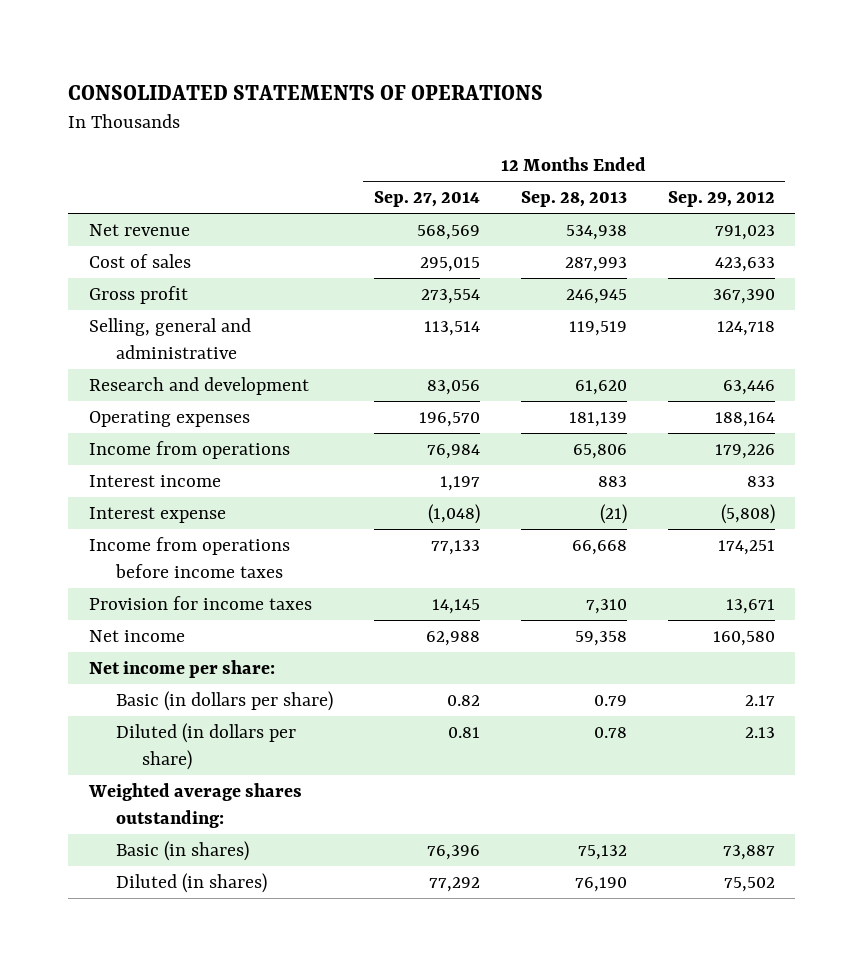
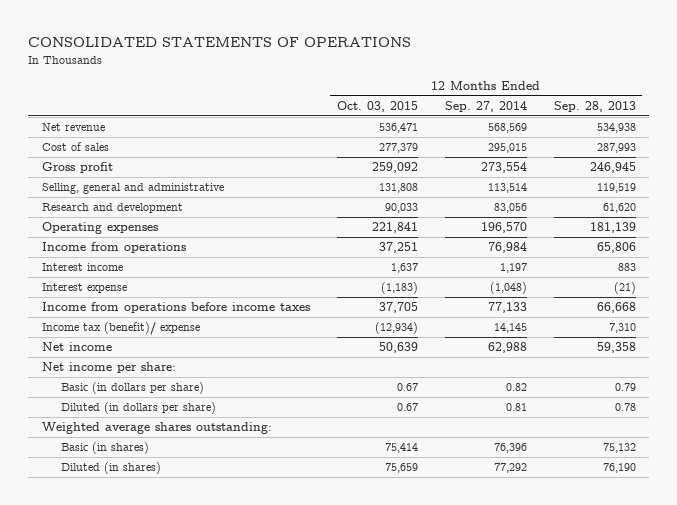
- | 12 Months Ended Sep. 27, 2014 | 12 Months Ended Sep. 28, 2013 | 12 Months Ended Sep. 29, 2012
+ | 12 Months Ended Oct. 03, 2015 | 12 Months Ended Sep. 27, 2014 | 12 Months Ended Sep. 28, 2013
- Provision for income taxes | 14,145 | 7,310 | 13,671
+ Income tax (benefit)/ expense | (12,934) | 14,145 | 7,310

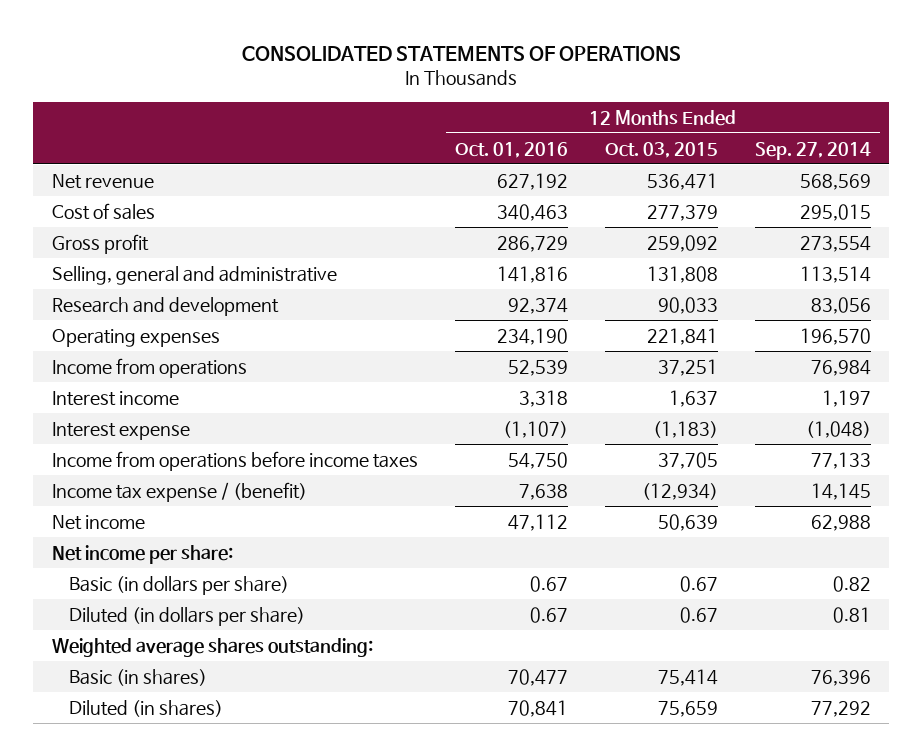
- | 12 Months Ended Oct. 03, 2015 | 12 Months Ended Sep. 27, 2014 | 12 Months Ended Sep. 28, 2013
+ | 12 Months Ended Oct. 01, 2016 | 12 Months Ended Oct. 03, 2015 | 12 Months Ended Sep. 27, 2014
- Income tax (benefit)/ expense | (12,934) | 14,145 | 7,310
+ Income tax expense / (benefit) | 7,638 | (12,934) | 14,145

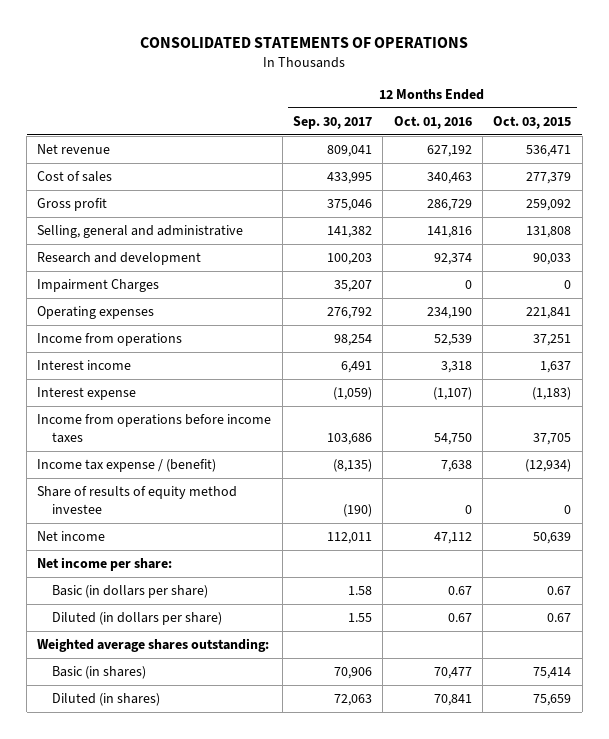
- | 12 Months Ended Oct. 01, 2016 | 12 Months Ended Oct. 03, 2015 | 12 Months Ended Sep. 27, 2014
+ | 12 Months Ended Sep. 30, 2017 | 12 Months Ended Oct. 01, 2016 | 12 Months Ended Oct. 03, 2015
+ Impairment Charges | 35,207 | 0 | 0
+ Share of results of equity method investee | (190) | 0 | 0

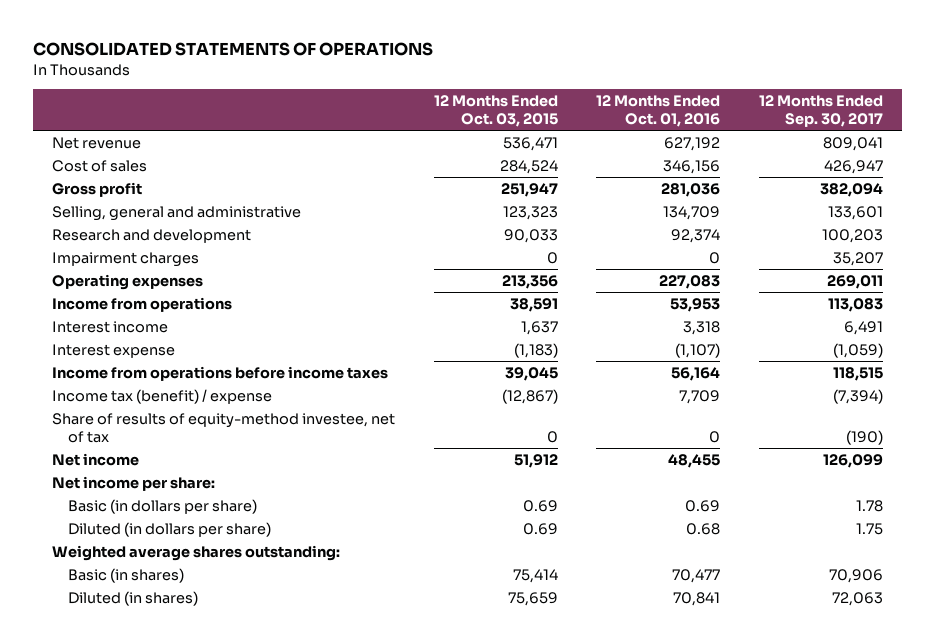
- | 12 Months Ended Sep. 30, 2017 | 12 Months Ended Oct. 01, 2016 | 12 Months Ended Oct. 03, 2015
+ | 12 Months Ended Oct. 03, 2015 | 12 Months Ended Oct. 01, 2016 | 12 Months Ended Sep. 30, 2017
- Cost of sales | 433,995 | 340,463 | 277,379
- Gross profit | 375,046 | 286,729 | 259,092
- Selling, general and administrative | 141,382 | 141,816 | 131,808
+ Cost of sales | 284,524 | 346,156 | 426,947
+ Gross profit | 251,947 | 281,036 | 382,094
+ Selling, general and administrative | 123,323 | 134,709 | 133,601
- Impairment Charges | 35,207 | 0 | 0
- Operating expenses | 276,792 | 234,190 | 221,841
- Income from operations | 98,254 | 52,539 | 37,251
+ Impairment charges | 0 | 0 | 35,207
+ Operating expenses | 213,356 | 227,083 | 269,011
+ Income from operations | 38,591 | 53,953 | 113,083
- Income from operations before income taxes | 103,686 | 54,750 | 37,705
- Income tax expense / (benefit) | (8,135) | 7,638 | (12,934)
- Share of results of equity method investee | (190) | 0 | 0
- Net income | 112,011 | 47,112 | 50,639
+ Income from operations before income taxes | 39,045 | 56,164 | 118,515
+ Income tax (benefit) / expense | (12,867) | 7,709 | (7,394)
+ Share of results of equity-method investee, net of tax | 0 | 0 | (190)
+ Net income | 51,912 | 48,455 | 126,099
- Basic (in dollars per share) | 1.58 | 0.67 | 0.67
- Diluted (in dollars per share) | 1.55 | 0.67 | 0.67
+ Basic (in dollars per share) | 0.69 | 0.69 | 1.78
+ Diluted (in dollars per share) | 0.69 | 0.68 | 1.75

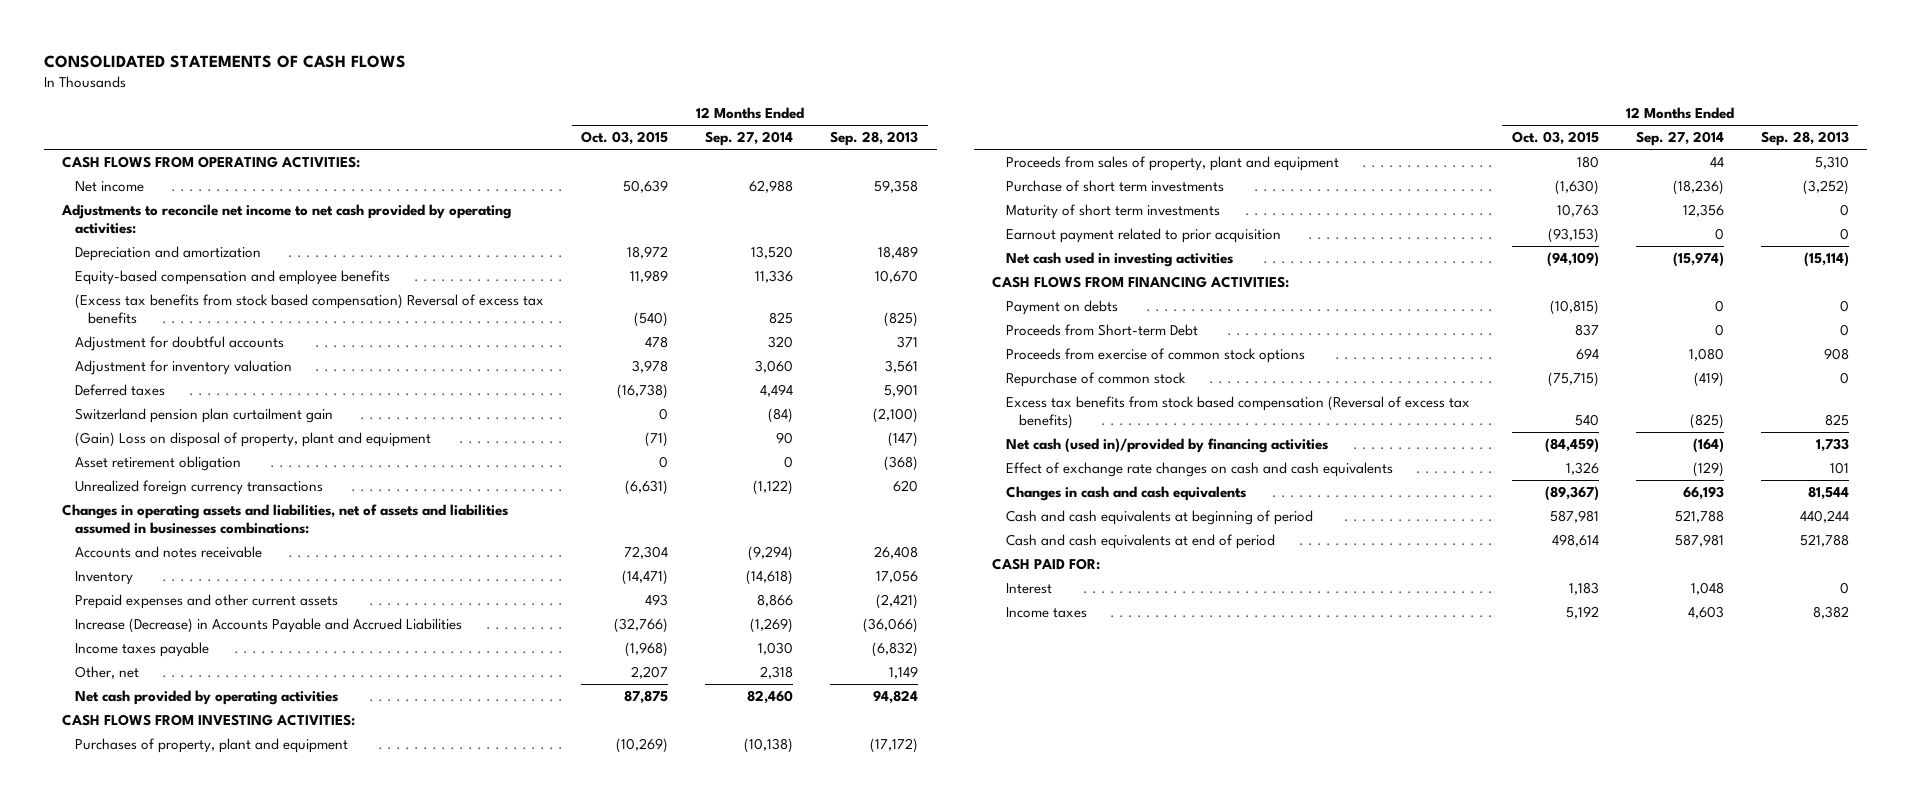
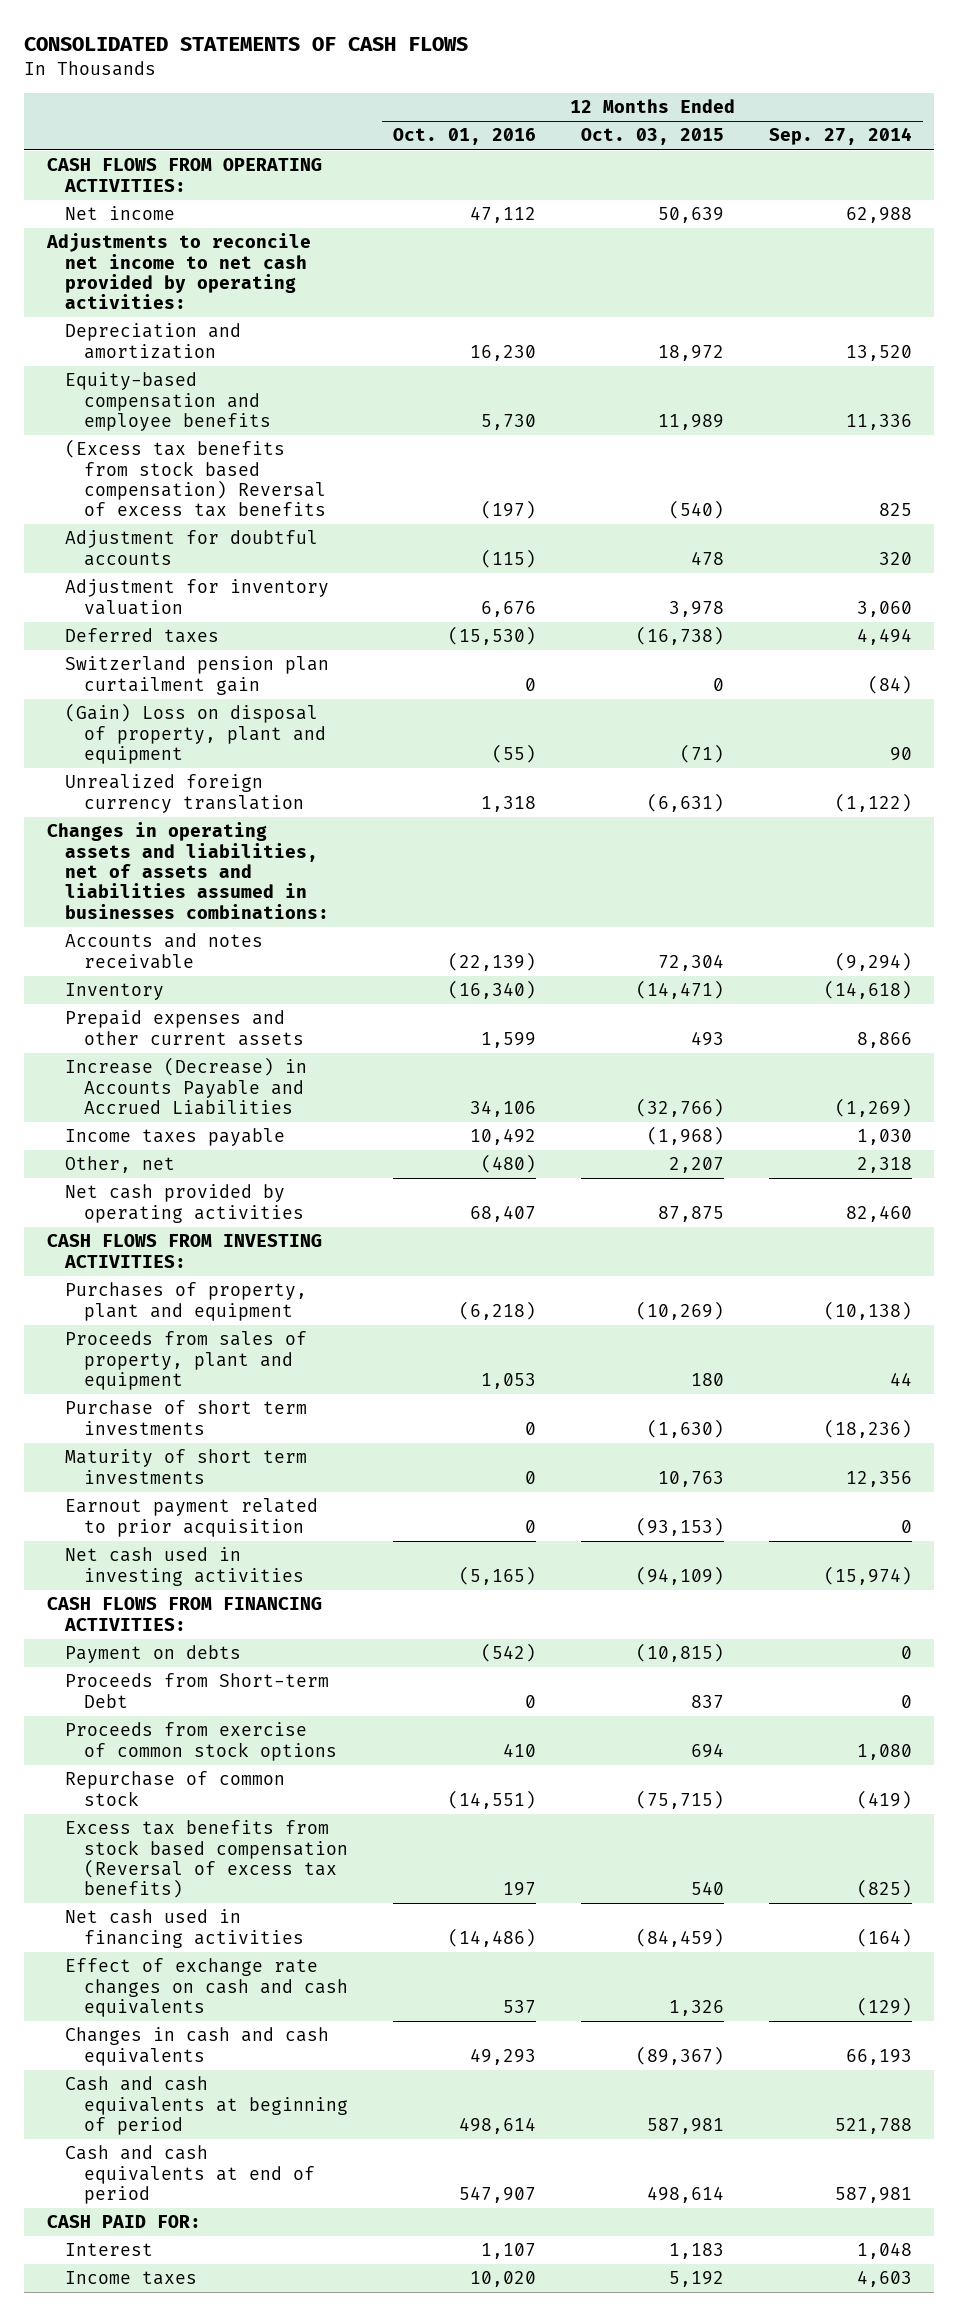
- | 12 Months Ended Oct. 03, 2015 | 12 Months Ended Sep. 27, 2014 | 12 Months Ended Sep. 28, 2013
+ | 12 Months Ended Oct. 01, 2016 | 12 Months Ended Oct. 03, 2015 | 12 Months Ended Sep. 27, 2014
- Asset retirement obligation | 0 | 0 | (368)
- Unrealized foreign currency transactions | (6,631) | (1,122) | 620
+ Unrealized foreign currency translation | 1,318 | (6,631) | (1,122)
- Net cash (used in)/provided by financing activities | (84,459) | (164) | 1,733
+ Net cash used in financing activities | (14,486) | (84,459) | (164)

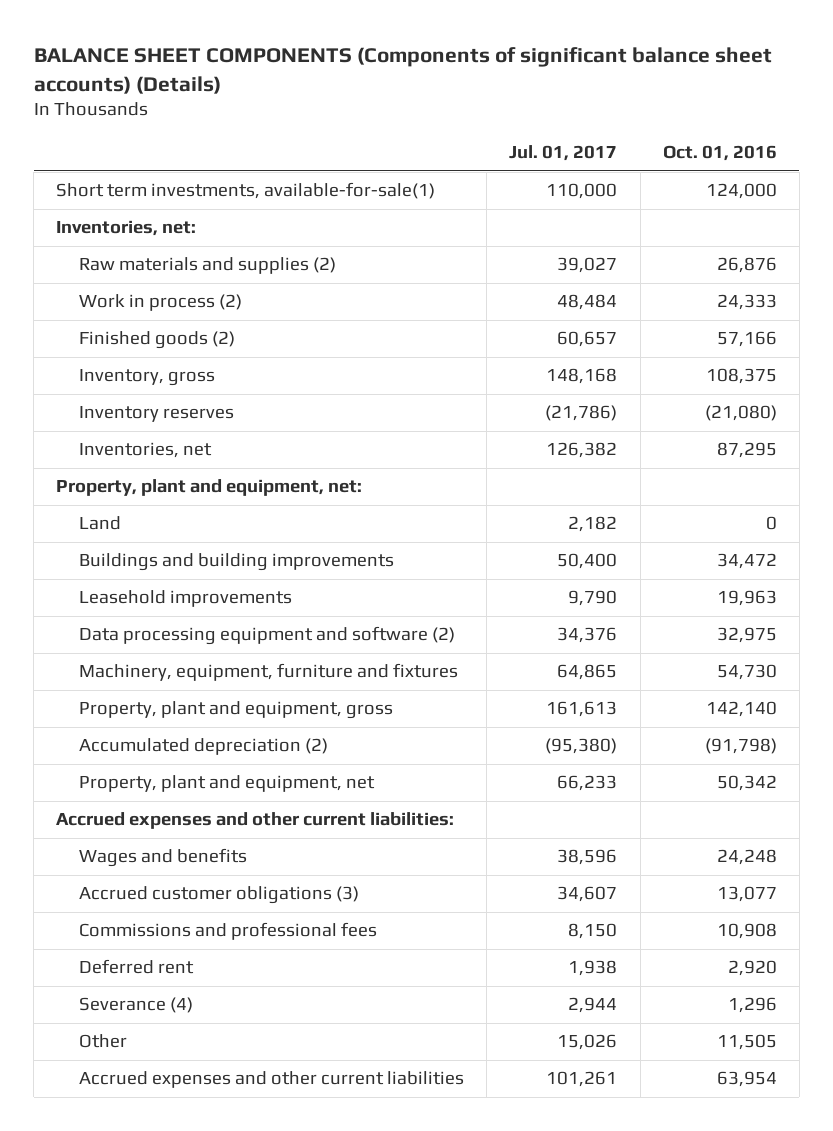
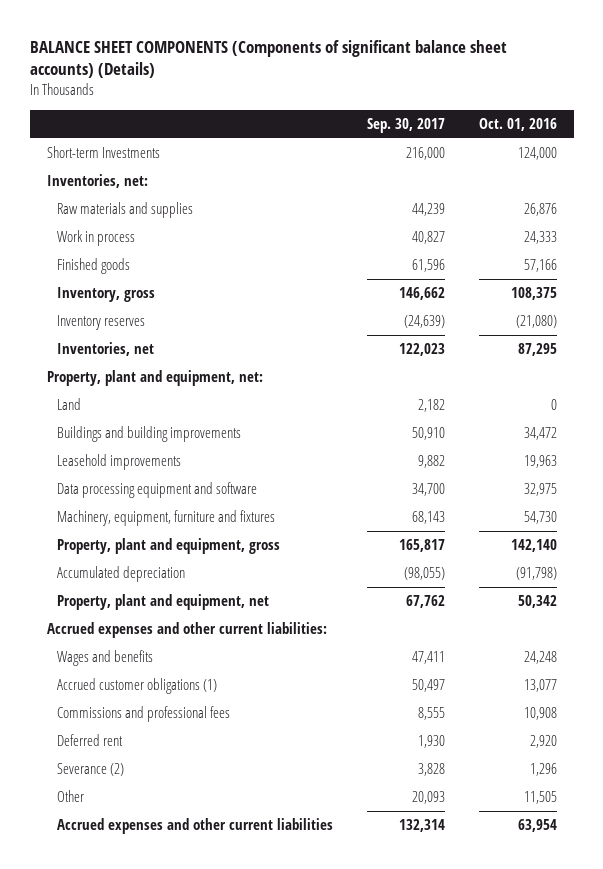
- | Jul. 01, 2017 | Oct. 01, 2016
+ | Sep. 30, 2017 | Oct. 01, 2016
- Short term investments, available-for-sale(1) | 110,000 | 124,000
+ Short-term Investments | 216,000 | 124,000
- Raw materials and supplies (2) | 39,027 | 26,876
- Work in process (2) | 48,484 | 24,333
- Finished goods (2) | 60,657 | 57,166
+ Raw materials and supplies | 44,239 | 26,876
+ Work in process | 40,827 | 24,333
+ Finished goods | 61,596 | 57,166
- Data processing equipment and software (2) | 34,376 | 32,975
+ Data processing equipment and software | 34,700 | 32,975
- Accumulated depreciation (2) | (95,380) | (91,798)
+ Accumulated depreciation | (98,055) | (91,798)
- Accrued customer obligations (3) | 34,607 | 13,077
+ Accrued customer obligations (1) | 50,497 | 13,077
- Severance (4) | 2,944 | 1,296
+ Severance (2) | 3,828 | 1,296

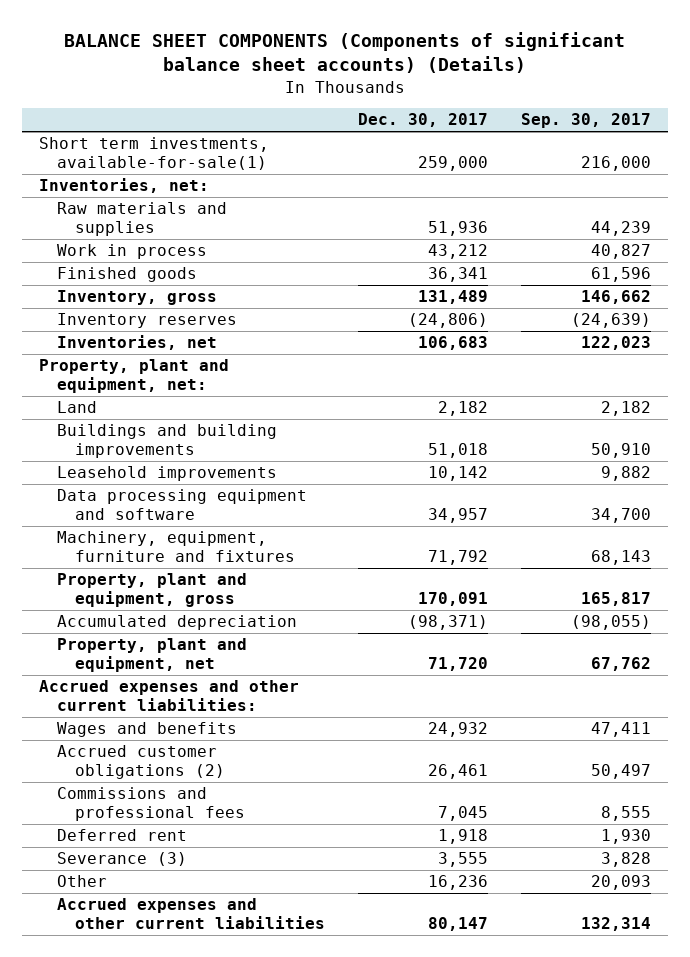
- | Sep. 30, 2017 | Oct. 01, 2016
+ | Dec. 30, 2017 | Sep. 30, 2017
- Short-term Investments | 216,000 | 124,000
+ Short term investments, available-for-sale(1) | 259,000 | 216,000
- Accrued customer obligations (1) | 50,497 | 13,077
+ Accrued customer obligations (2) | 26,461 | 50,497
- Severance (2) | 3,828 | 1,296
+ Severance (3) | 3,555 | 3,828

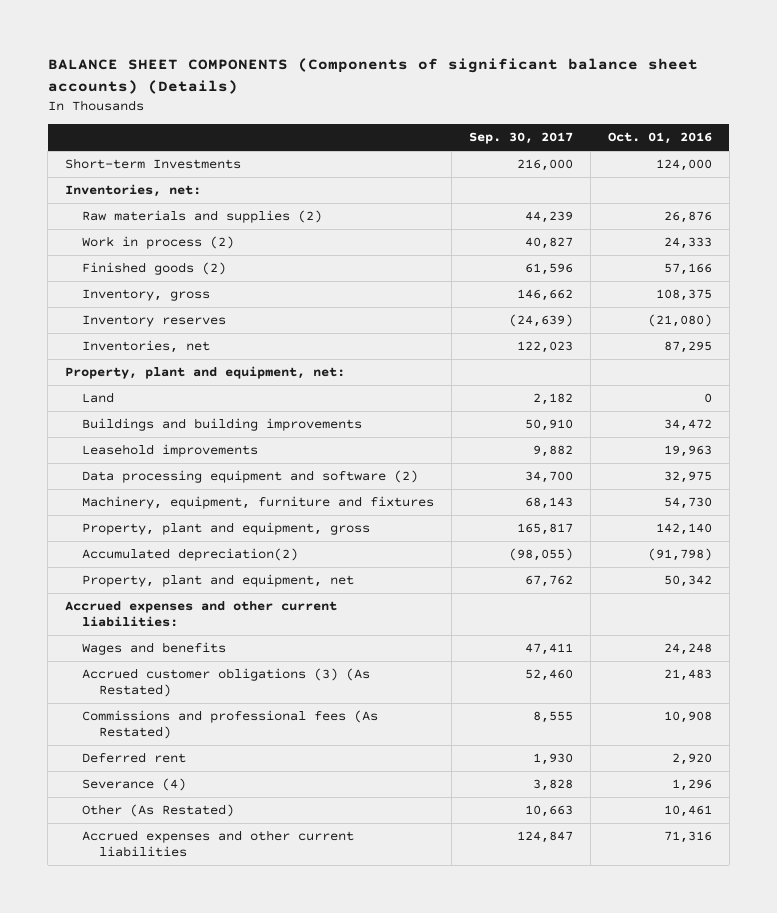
- | Dec. 30, 2017 | Sep. 30, 2017
+ | Sep. 30, 2017 | Oct. 01, 2016
- Short term investments, available-for-sale(1) | 259,000 | 216,000
+ Short-term Investments | 216,000 | 124,000
- Raw materials and supplies | 51,936 | 44,239
- Work in process | 43,212 | 40,827
- Finished goods | 36,341 | 61,596
+ Raw materials and supplies (2) | 44,239 | 26,876
+ Work in process (2) | 40,827 | 24,333
+ Finished goods (2) | 61,596 | 57,166
- Data processing equipment and software | 34,957 | 34,700
+ Data processing equipment and software (2) | 34,700 | 32,975
- Accumulated depreciation | (98,371) | (98,055)
+ Accumulated depreciation(2) | (98,055) | (91,798)
- Accrued customer obligations (2) | 26,461 | 50,497
- Commissions and professional fees | 7,045 | 8,555
+ Accrued customer obligations (3) (As Restated) | 52,460 | 21,483
+ Commissions and professional fees (As Restated) | 8,555 | 10,908
- Severance (3) | 3,555 | 3,828
- Other | 16,236 | 20,093
- Accrued expenses and other current liabilities | 80,147 | 132,314
+ Severance (4) | 3,828 | 1,296
+ Other (As Restated) | 10,663 | 10,461
+ Accrued expenses and other current liabilities | 124,847 | 71,316

